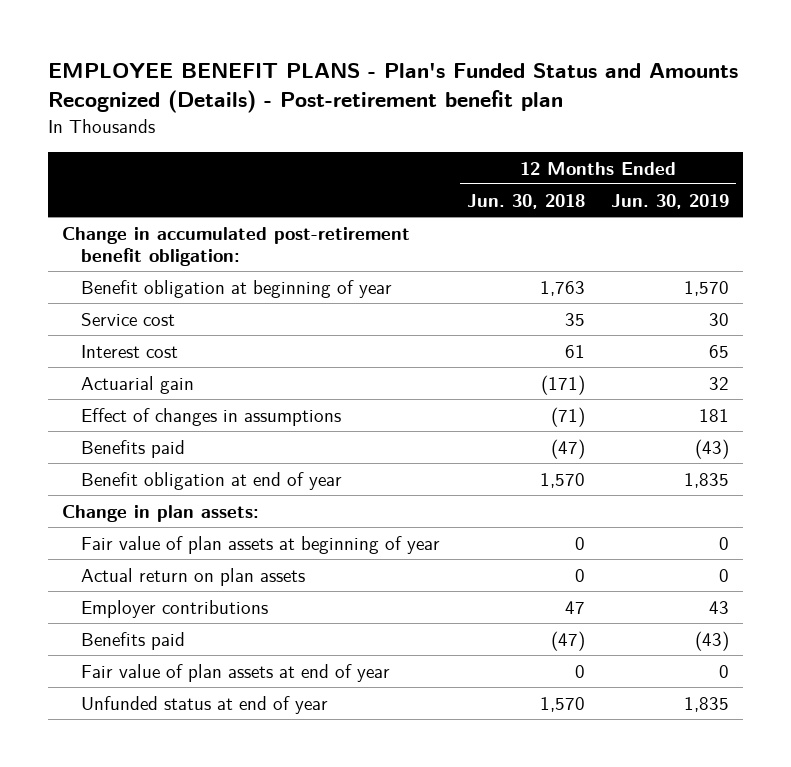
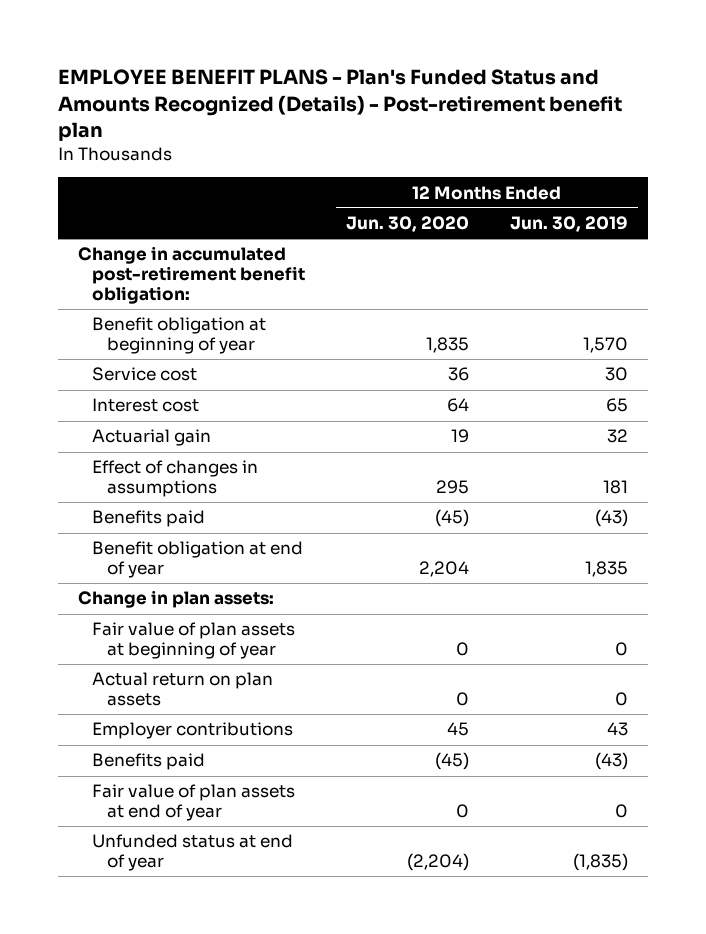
- | 12 Months Ended Jun. 30, 2018 | 12 Months Ended Jun. 30, 2019
+ | 12 Months Ended Jun. 30, 2020 | 12 Months Ended Jun. 30, 2019
- Unfunded status at end of year | 1,570 | 1,835
+ Unfunded status at end of year | (2,204) | (1,835)

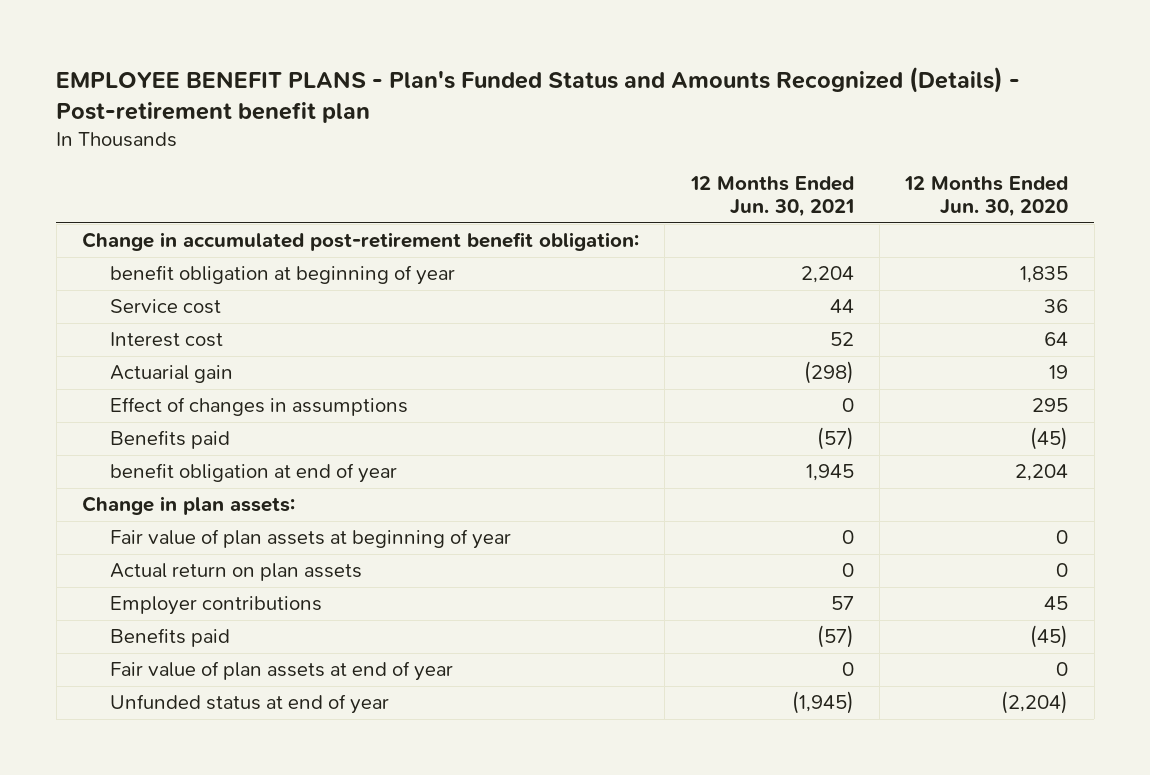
- | 12 Months Ended Jun. 30, 2020 | 12 Months Ended Jun. 30, 2019
+ | 12 Months Ended Jun. 30, 2021 | 12 Months Ended Jun. 30, 2020
- Benefit obligation at beginning of year | 1,835 | 1,570
+ benefit obligation at beginning of year | 2,204 | 1,835
- Benefit obligation at end of year | 2,204 | 1,835
+ benefit obligation at end of year | 1,945 | 2,204

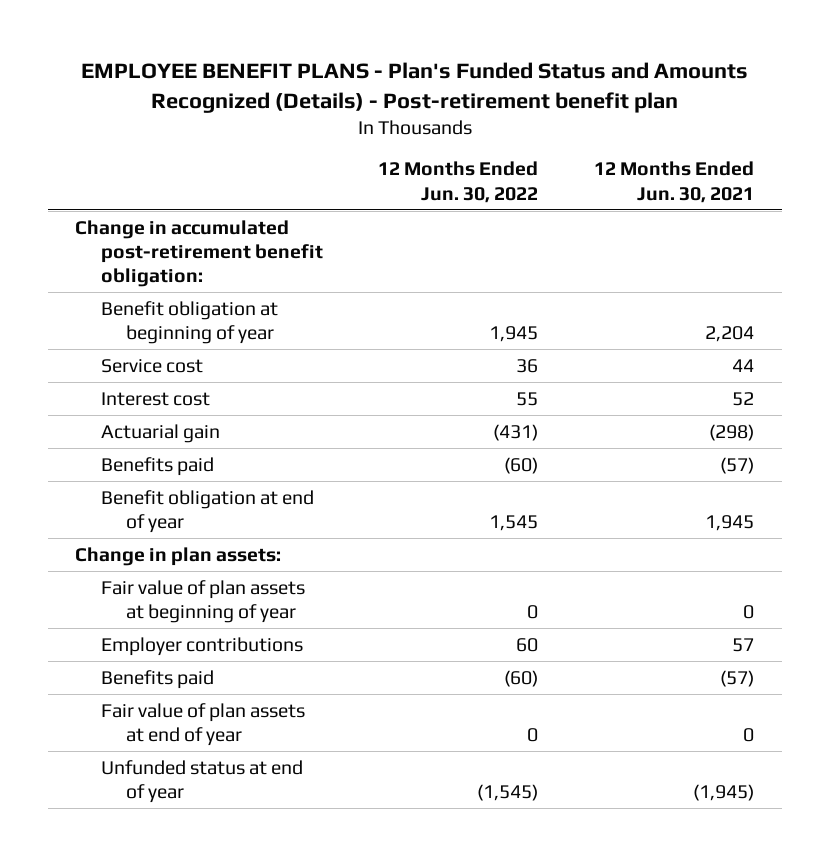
- | 12 Months Ended Jun. 30, 2021 | 12 Months Ended Jun. 30, 2020
+ | 12 Months Ended Jun. 30, 2022 | 12 Months Ended Jun. 30, 2021
- benefit obligation at beginning of year | 2,204 | 1,835
+ Benefit obligation at beginning of year | 1,945 | 2,204
- Effect of changes in assumptions | 0 | 295
- benefit obligation at end of year | 1,945 | 2,204
+ Benefit obligation at end of year | 1,545 | 1,945
- Actual return on plan assets | 0 | 0

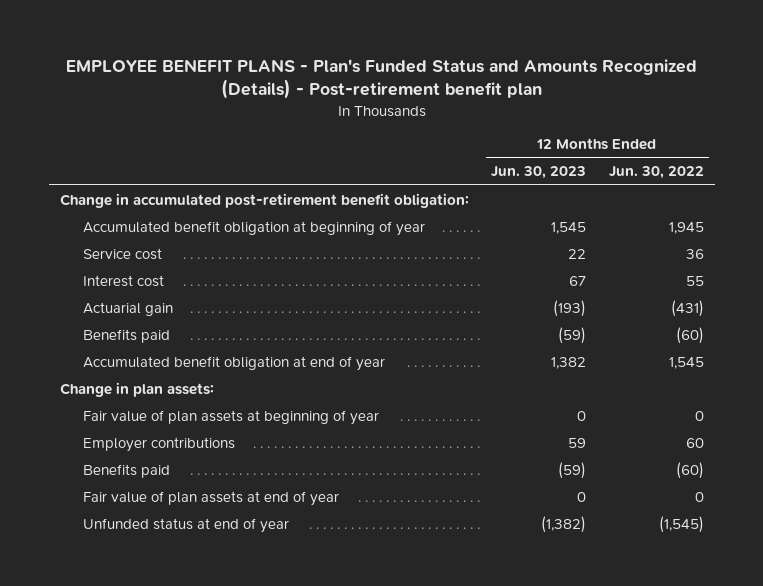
- | 12 Months Ended Jun. 30, 2022 | 12 Months Ended Jun. 30, 2021
+ | 12 Months Ended Jun. 30, 2023 | 12 Months Ended Jun. 30, 2022
- Benefit obligation at beginning of year | 1,945 | 2,204
+ Accumulated benefit obligation at beginning of year | 1,545 | 1,945
- Benefit obligation at end of year | 1,545 | 1,945
+ Accumulated benefit obligation at end of year | 1,382 | 1,545

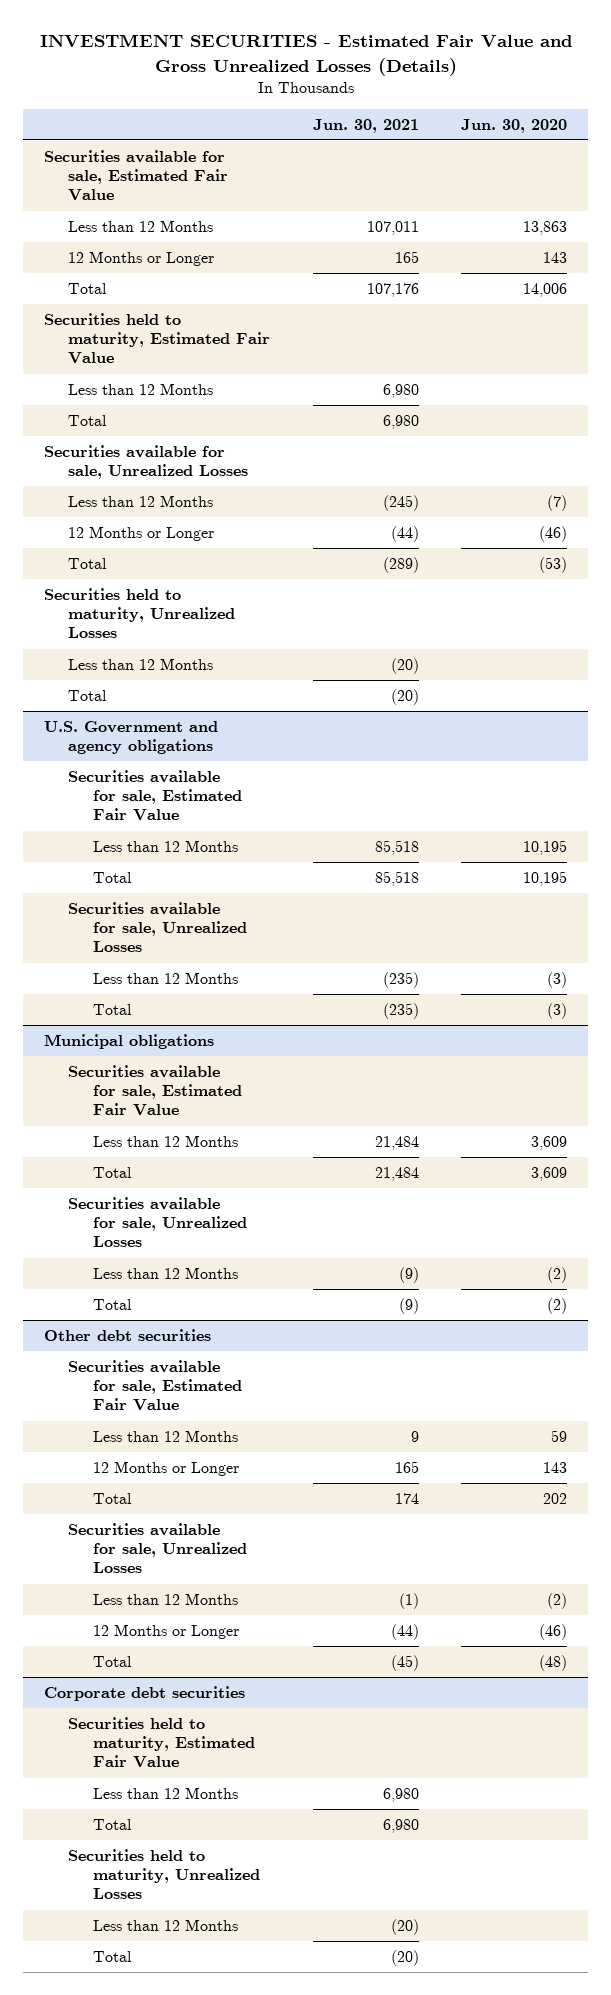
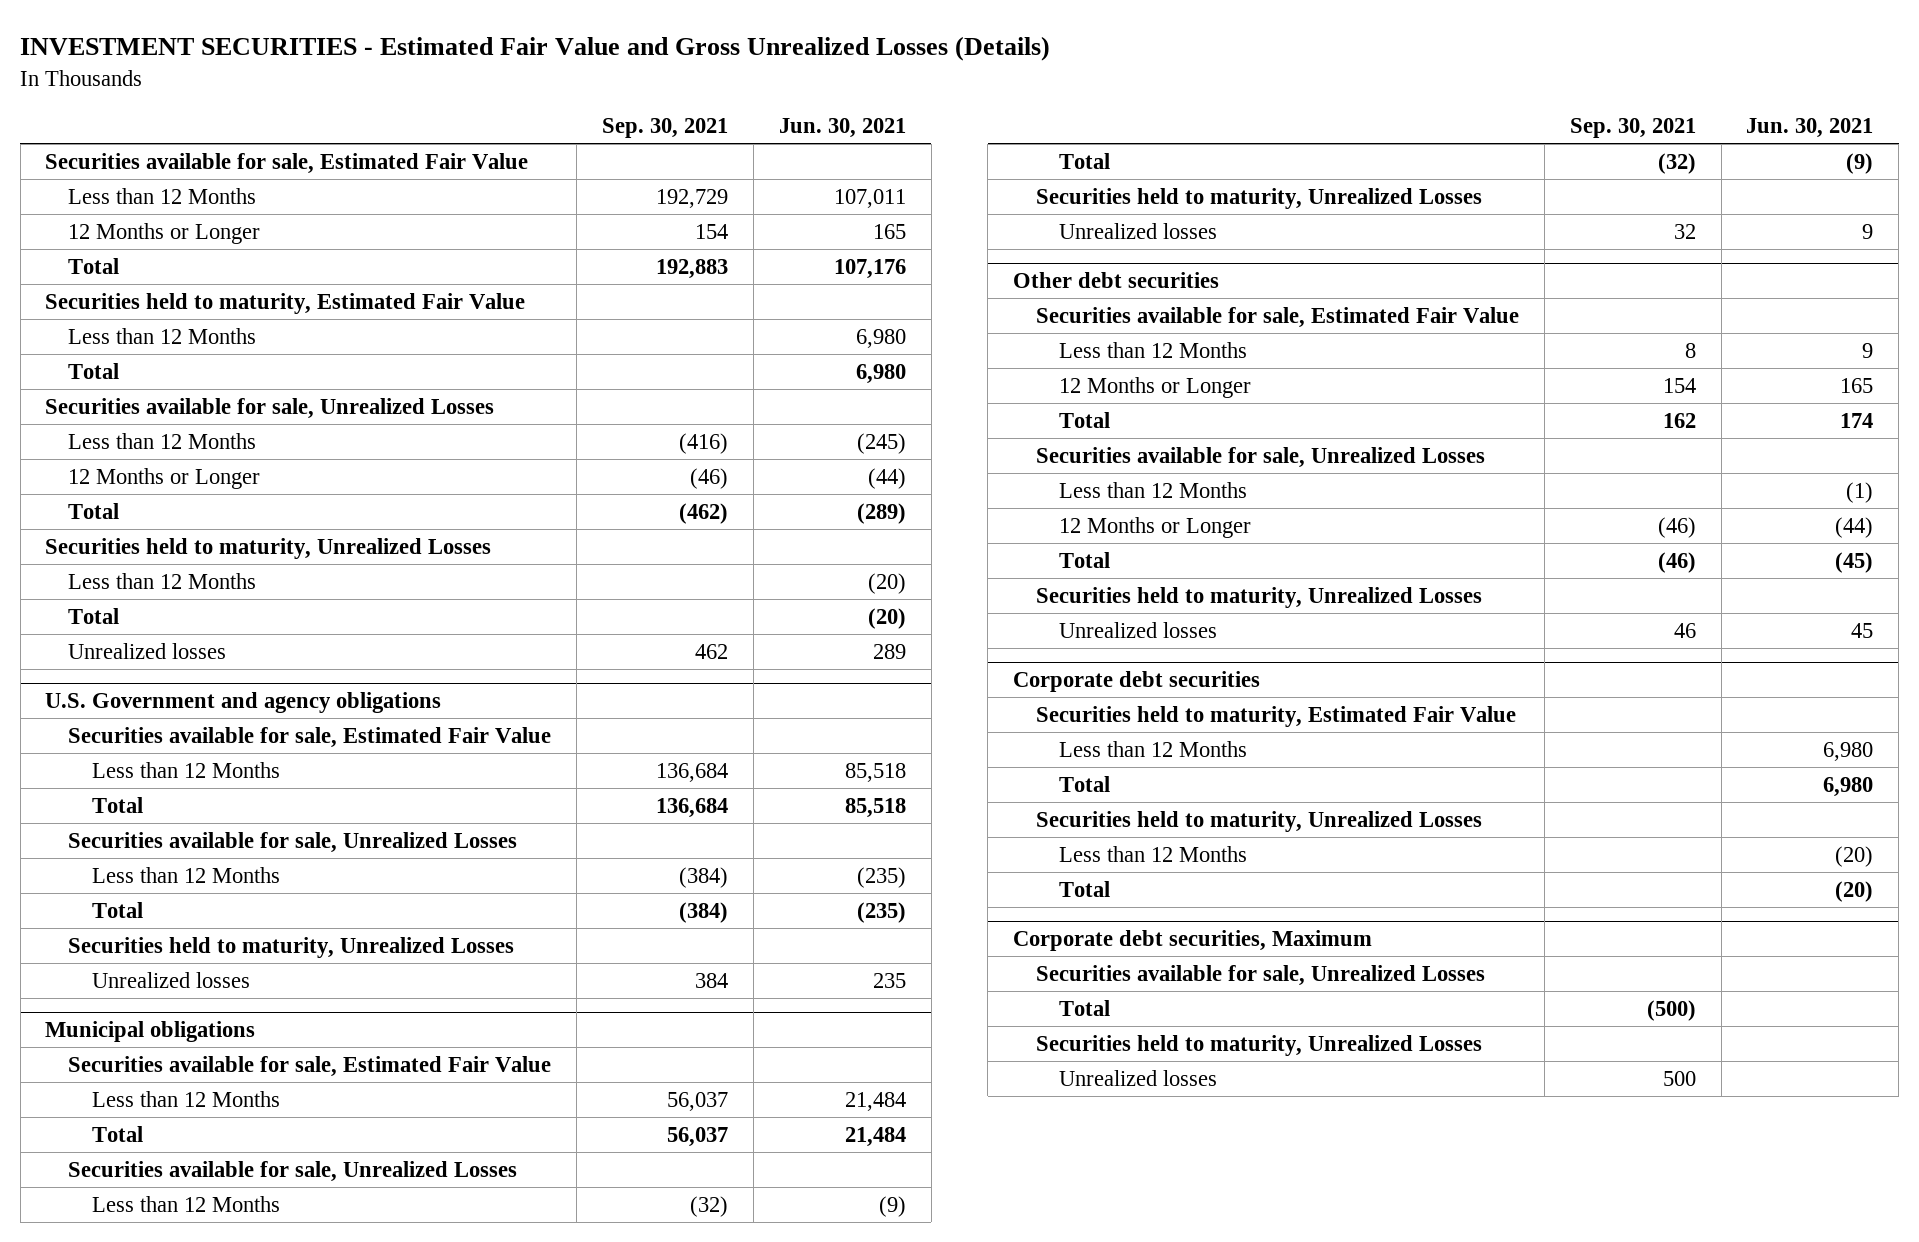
- | Jun. 30, 2021 | Jun. 30, 2020
+ | Sep. 30, 2021 | Jun. 30, 2021
+ Unrealized losses | 462 | 289
@ U.S. Government and agency obligations
+ Securities held to maturity, Unrealized Losses
+ Unrealized losses | 384 | 235
@ Municipal obligations
+ Securities held to maturity, Unrealized Losses
+ Unrealized losses | 32 | 9
@ Other debt securities
+ Securities held to maturity, Unrealized Losses
+ Unrealized losses | 46 | 45
+ Corporate debt securities, Maximum
+ Securities available for sale, Unrealized Losses
+ Total | (500) |
+ Securities held to maturity, Unrealized Losses
+ Unrealized losses | 500 |

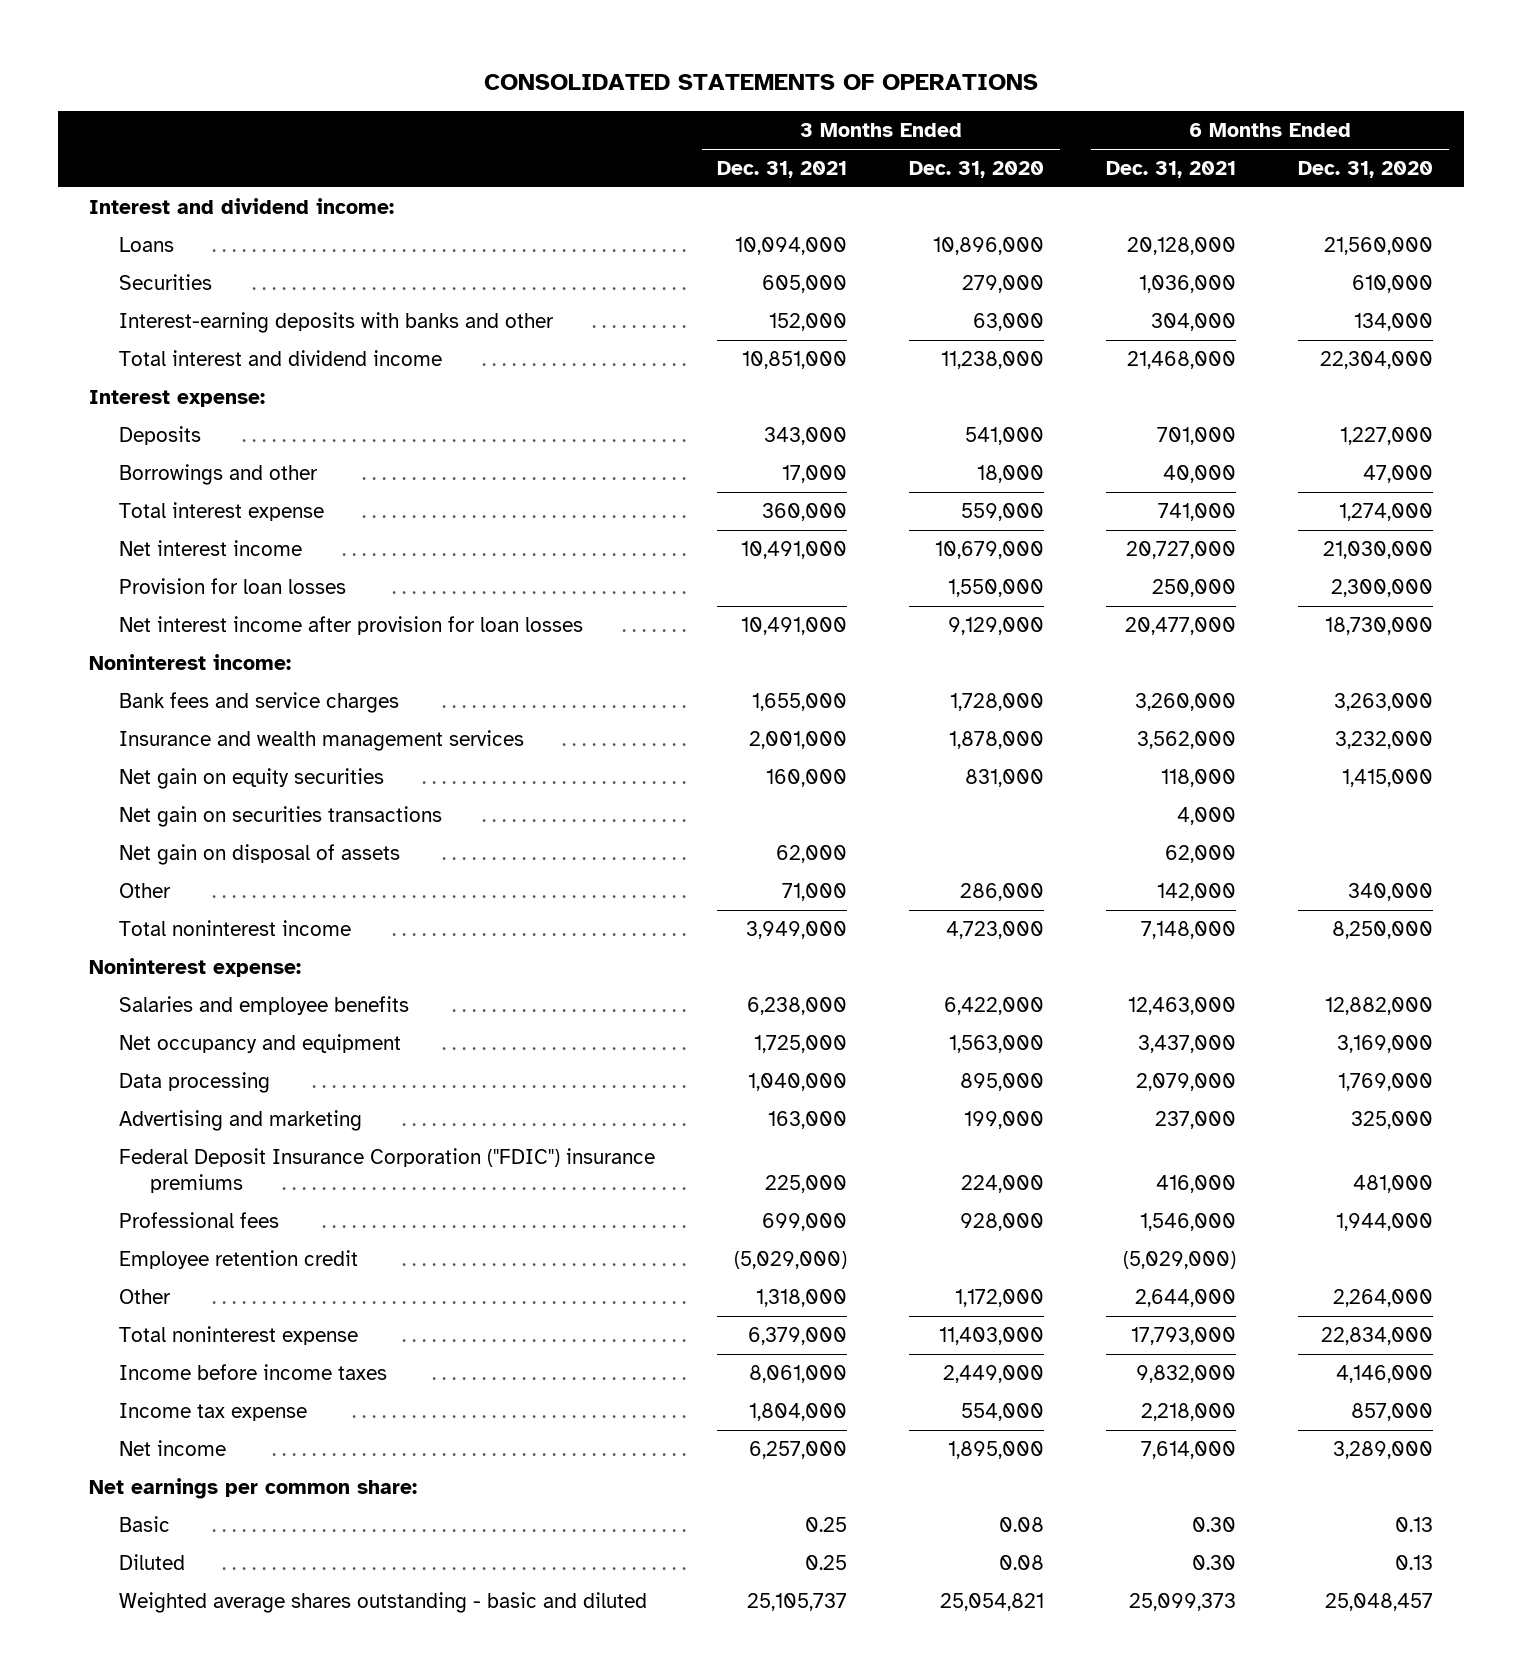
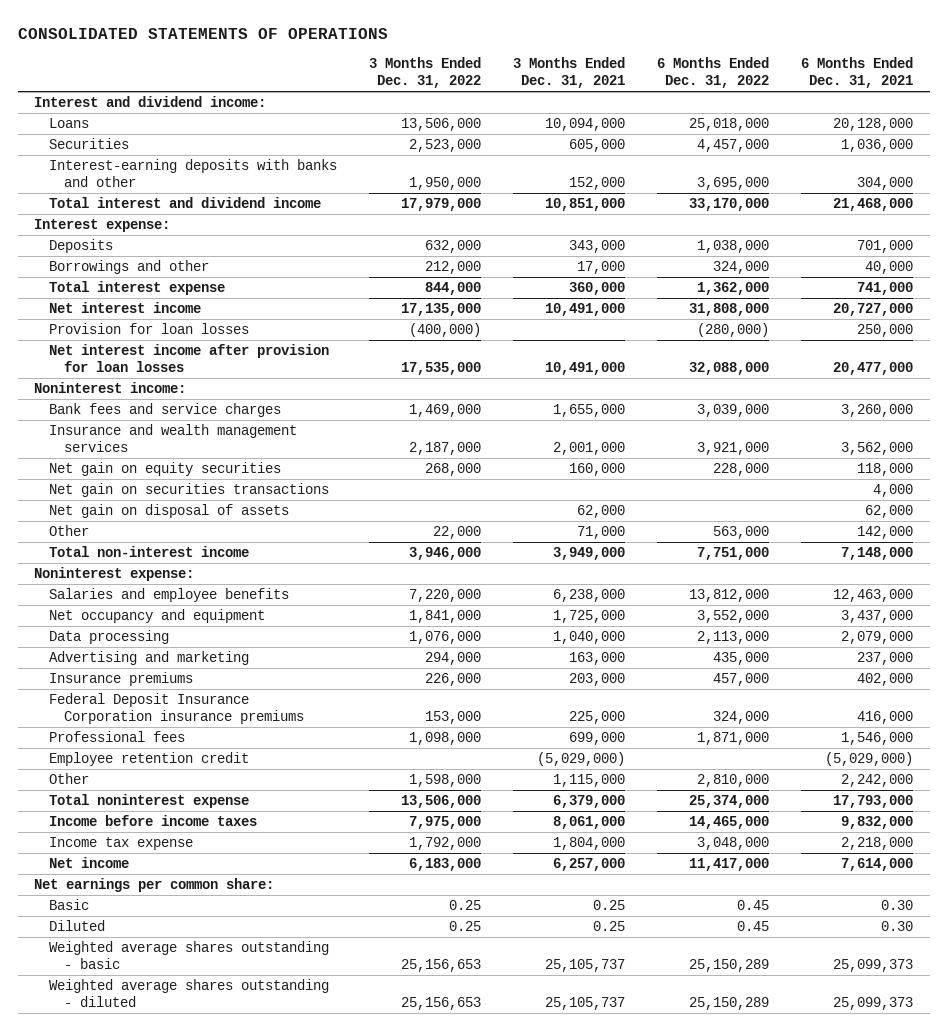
- | 3 Months Ended Dec. 31, 2021 | 3 Months Ended Dec. 31, 2020 | 6 Months Ended Dec. 31, 2021 | 6 Months Ended Dec. 31, 2020
+ | 3 Months Ended Dec. 31, 2022 | 3 Months Ended Dec. 31, 2021 | 6 Months Ended Dec. 31, 2022 | 6 Months Ended Dec. 31, 2021
- Total noninterest income | 3,949,000 | 4,723,000 | 7,148,000 | 8,250,000
+ Total non-interest income | 3,946,000 | 3,949,000 | 7,751,000 | 7,148,000
- Federal Deposit Insurance Corporation ("FDIC") insurance premiums | 225,000 | 224,000 | 416,000 | 481,000
+ Insurance premiums | 226,000 | 203,000 | 457,000 | 402,000
+ Federal Deposit Insurance Corporation insurance premiums | 153,000 | 225,000 | 324,000 | 416,000
- Other | 1,318,000 | 1,172,000 | 2,644,000 | 2,264,000
+ Other | 1,598,000 | 1,115,000 | 2,810,000 | 2,242,000
- Weighted average shares outstanding - basic and diluted | 25,105,737 | 25,054,821 | 25,099,373 | 25,048,457
+ Weighted average shares outstanding - basic | 25,156,653 | 25,105,737 | 25,150,289 | 25,099,373
+ Weighted average shares outstanding - diluted | 25,156,653 | 25,105,737 | 25,150,289 | 25,099,373

